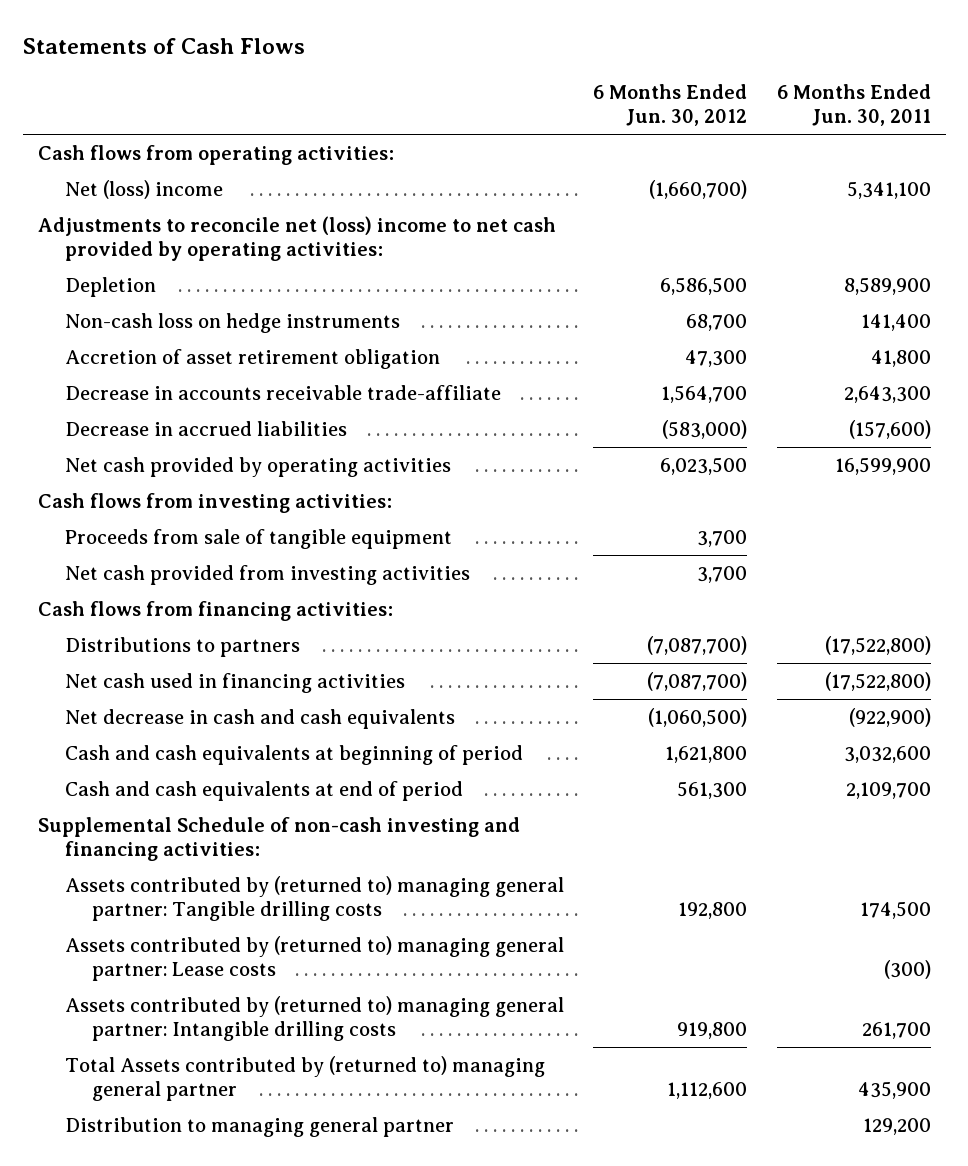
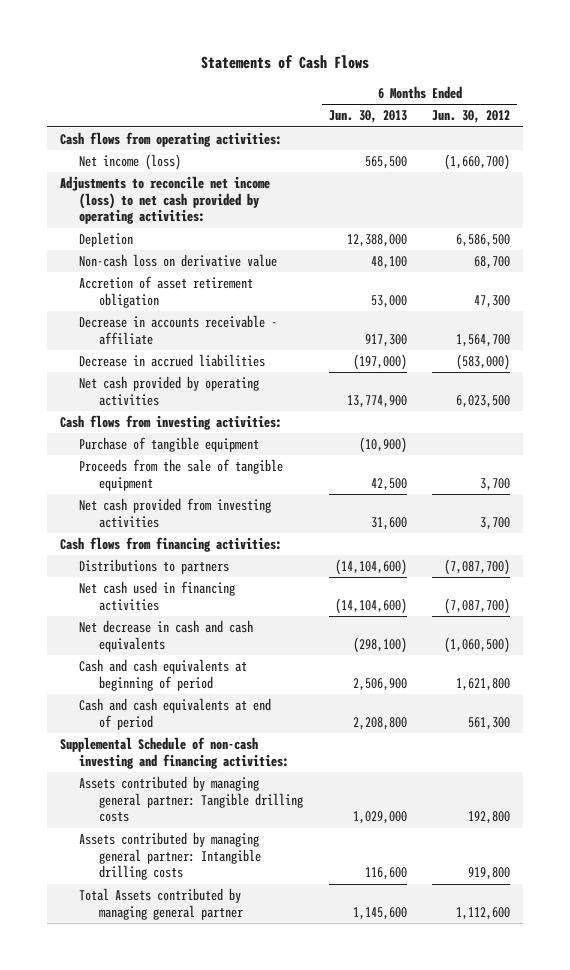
- | 6 Months Ended Jun. 30, 2012 | 6 Months Ended Jun. 30, 2011
+ | 6 Months Ended Jun. 30, 2013 | 6 Months Ended Jun. 30, 2012
- Net (loss) income | (1,660,700) | 5,341,100
- Adjustments to reconcile net (loss) income to net cash provided by operating activities:
+ Net income (loss) | 565,500 | (1,660,700)
+ Adjustments to reconcile net income (loss) to net cash provided by operating activities:
- Non-cash loss on hedge instruments | 68,700 | 141,400
+ Non-cash loss on derivative value | 48,100 | 68,700
- Decrease in accounts receivable trade-affiliate | 1,564,700 | 2,643,300
+ Decrease in accounts receivable - affiliate | 917,300 | 1,564,700
- Proceeds from sale of tangible equipment | 3,700 |
+ Purchase of tangible equipment | (10,900) |
+ Proceeds from the sale of tangible equipment | 42,500 | 3,700
- Assets contributed by (returned to) managing general partner: Tangible drilling costs | 192,800 | 174,500
- Assets contributed by (returned to) managing general partner: Lease costs | | (300)
- Assets contributed by (returned to) managing general partner: Intangible drilling costs | 919,800 | 261,700
- Total Assets contributed by (returned to) managing general partner | 1,112,600 | 435,900
- Distribution to managing general partner | | 129,200
+ Assets contributed by managing general partner: Tangible drilling costs | 1,029,000 | 192,800
+ Assets contributed by managing general partner: Intangible drilling costs | 116,600 | 919,800
+ Total Assets contributed by managing general partner | 1,145,600 | 1,112,600

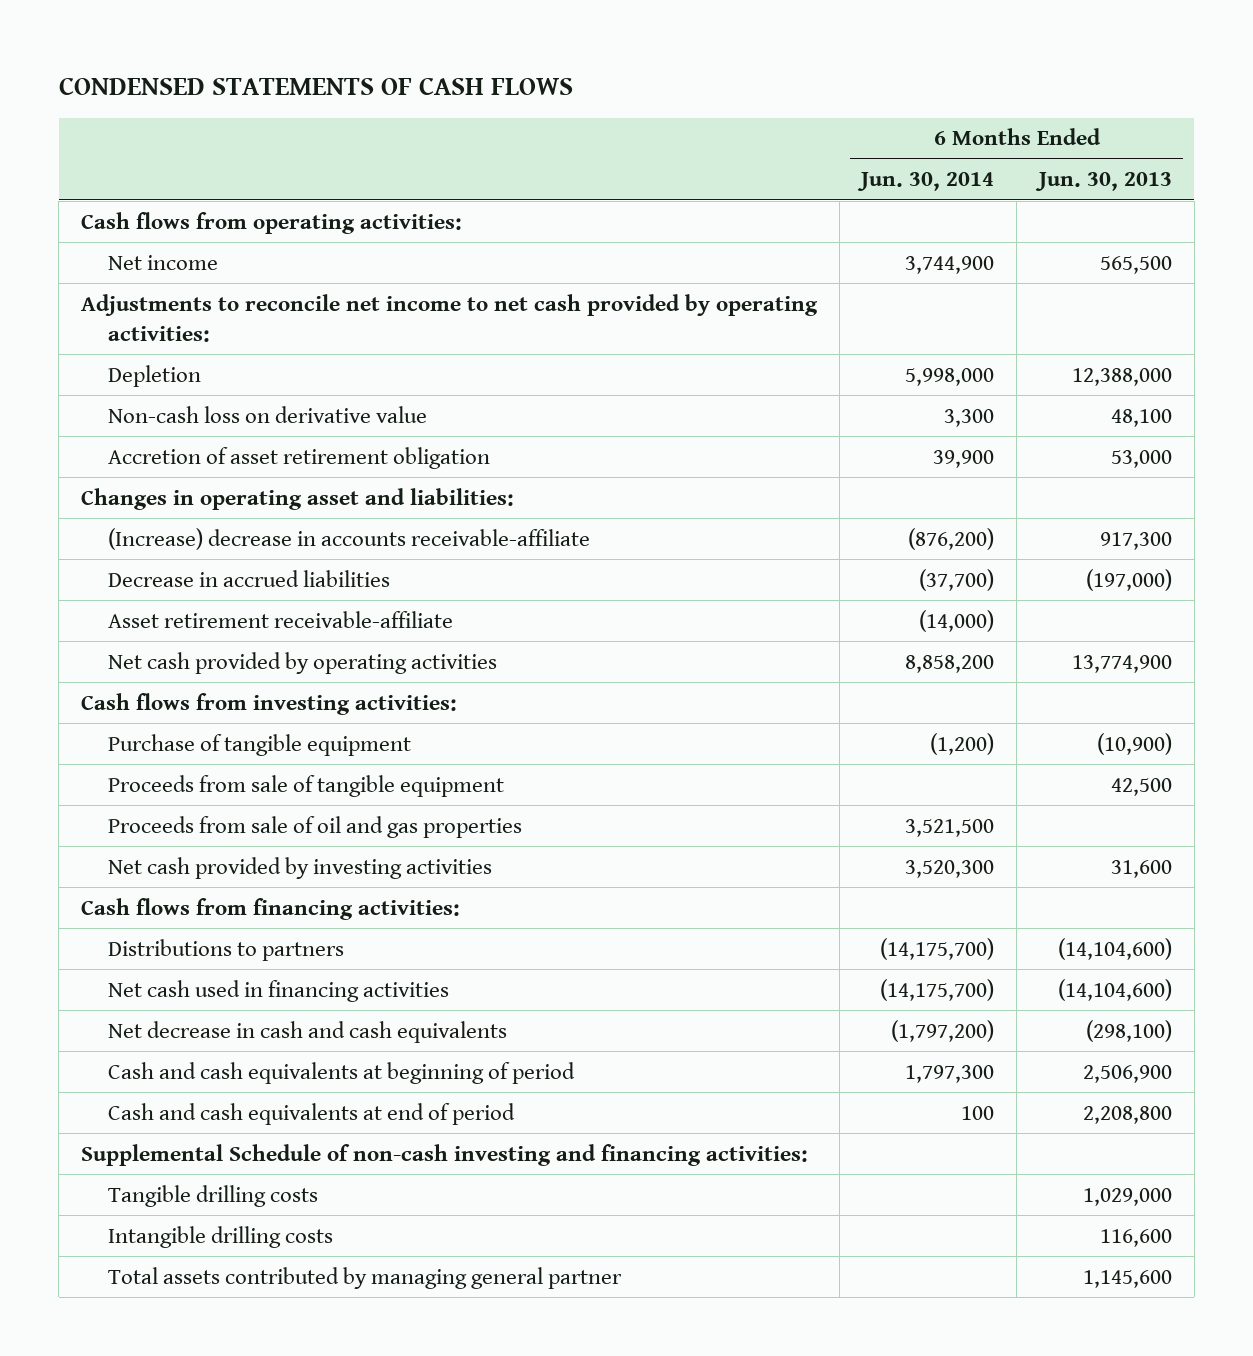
- Statements of Cash Flows
+ CONDENSED STATEMENTS OF CASH FLOWS
- | 6 Months Ended Jun. 30, 2013 | 6 Months Ended Jun. 30, 2012
+ | 6 Months Ended Jun. 30, 2014 | 6 Months Ended Jun. 30, 2013
- Net income (loss) | 565,500 | (1,660,700)
- Adjustments to reconcile net income (loss) to net cash provided by operating activities:
+ Net income | 3,744,900 | 565,500
+ Adjustments to reconcile net income to net cash provided by operating activities:
- Decrease in accounts receivable - affiliate | 917,300 | 1,564,700
+ Changes in operating asset and liabilities:
+ (Increase) decrease in accounts receivable-affiliate | (876,200) | 917,300
+ Asset retirement receivable-affiliate | (14,000) |
- Proceeds from the sale of tangible equipment | 42,500 | 3,700
- Net cash provided from investing activities | 31,600 | 3,700
+ Proceeds from sale of tangible equipment | | 42,500
+ Proceeds from sale of oil and gas properties | 3,521,500 |
+ Net cash provided by investing activities | 3,520,300 | 31,600
- Assets contributed by managing general partner: Tangible drilling costs | 1,029,000 | 192,800
- Assets contributed by managing general partner: Intangible drilling costs | 116,600 | 919,800
- Total Assets contributed by managing general partner | 1,145,600 | 1,112,600
+ Tangible drilling costs | | 1,029,000
+ Intangible drilling costs | | 116,600
+ Total assets contributed by managing general partner | | 1,145,600

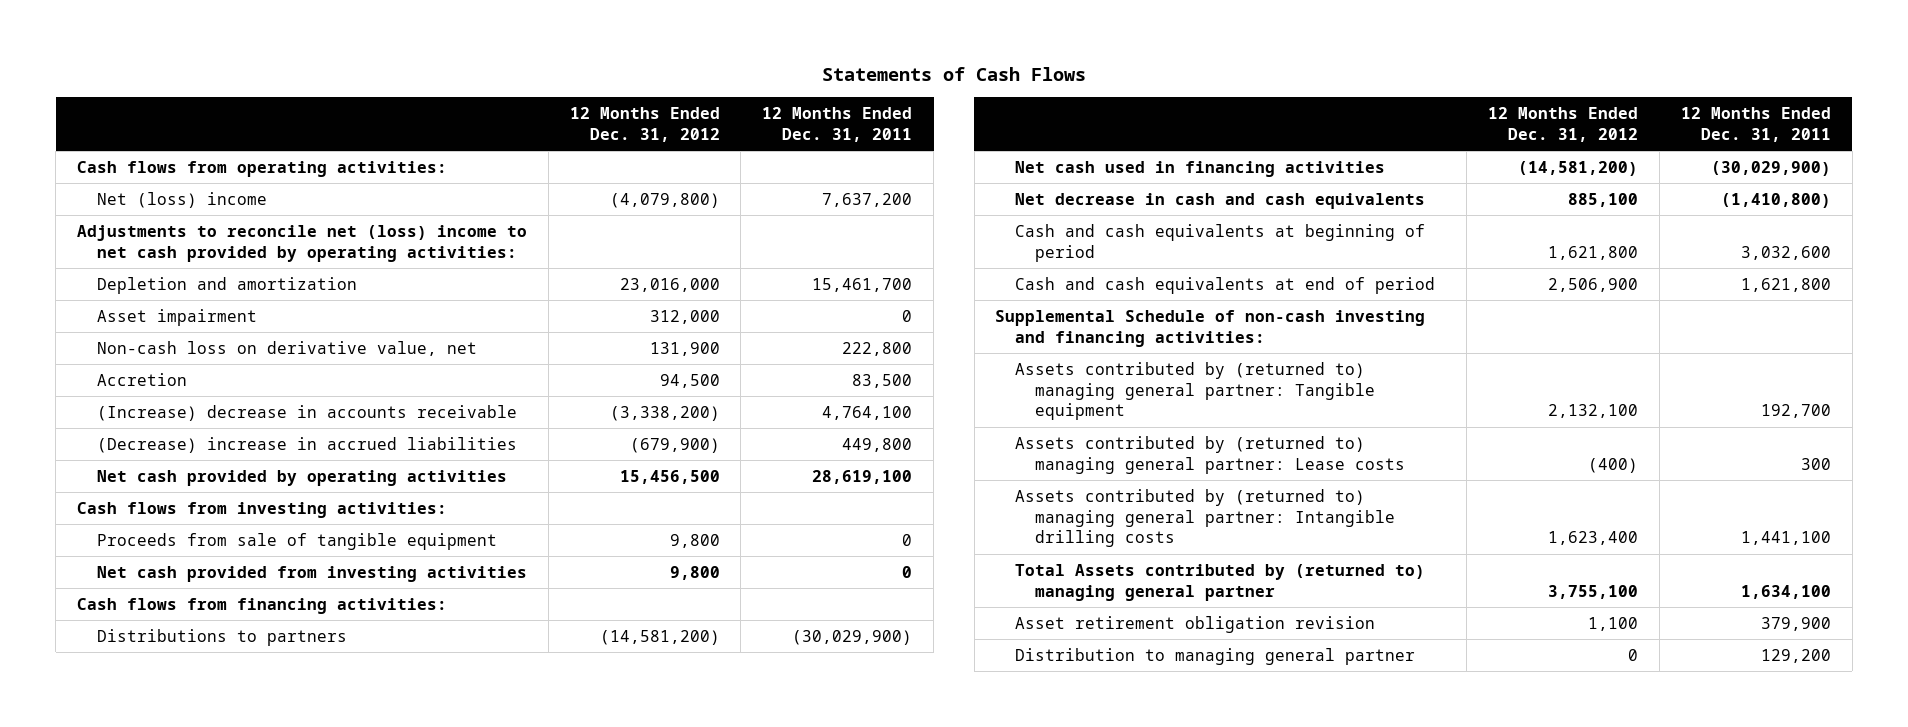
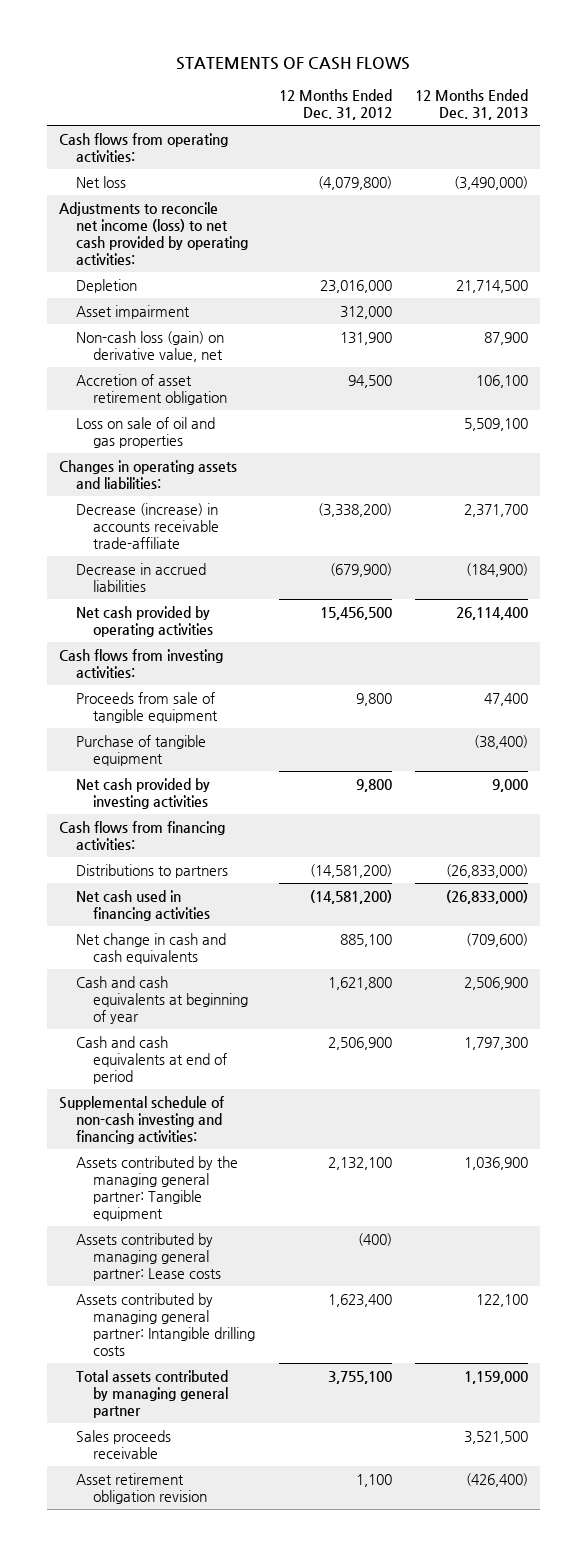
- Statements of Cash Flows
+ STATEMENTS OF CASH FLOWS
- | 12 Months Ended Dec. 31, 2012 | 12 Months Ended Dec. 31, 2011
+ | 12 Months Ended Dec. 31, 2012 | 12 Months Ended Dec. 31, 2013
- Net (loss) income | (4,079,800) | 7,637,200
- Adjustments to reconcile net (loss) income to net cash provided by operating activities:
- Depletion and amortization | 23,016,000 | 15,461,700
+ Net loss | (4,079,800) | (3,490,000)
+ Adjustments to reconcile net income (loss) to net cash provided by operating activities:
+ Depletion | 23,016,000 | 21,714,500
- Non-cash loss on derivative value, net | 131,900 | 222,800
- Accretion | 94,500 | 83,500
- (Increase) decrease in accounts receivable | (3,338,200) | 4,764,100
- (Decrease) increase in accrued liabilities | (679,900) | 449,800
+ Non-cash loss (gain) on derivative value, net | 131,900 | 87,900
+ Accretion of asset retirement obligation | 94,500 | 106,100
+ Loss on sale of oil and gas properties | | 5,509,100
+ Changes in operating assets and liabilities:
+ Decrease (increase) in accounts receivable trade-affiliate | (3,338,200) | 2,371,700
+ Decrease in accrued liabilities | (679,900) | (184,900)
- Net cash provided from investing activities | 9,800 | 0
+ Purchase of tangible equipment | | (38,400)
+ Net cash provided by investing activities | 9,800 | 9,000
- Net decrease in cash and cash equivalents | 885,100 | (1,410,800)
- Cash and cash equivalents at beginning of period | 1,621,800 | 3,032,600
+ Net change in cash and cash equivalents | 885,100 | (709,600)
+ Cash and cash equivalents at beginning of year | 1,621,800 | 2,506,900
- Supplemental Schedule of non-cash investing and financing activities:
- Assets contributed by (returned to) managing general partner: Tangible equipment | 2,132,100 | 192,700
- Assets contributed by (returned to) managing general partner: Lease costs | (400) | 300
- Assets contributed by (returned to) managing general partner: Intangible drilling costs | 1,623,400 | 1,441,100
- Total Assets contributed by (returned to) managing general partner | 3,755,100 | 1,634,100
+ Supplemental schedule of non-cash investing and financing activities:
+ Assets contributed by the managing general partner: Tangible equipment | 2,132,100 | 1,036,900
+ Assets contributed by managing general partner: Lease costs | (400) |
+ Assets contributed by managing general partner: Intangible drilling costs | 1,623,400 | 122,100
+ Total assets contributed by managing general partner | 3,755,100 | 1,159,000
+ Sales proceeds receivable | | 3,521,500
- Distribution to managing general partner | 0 | 129,200

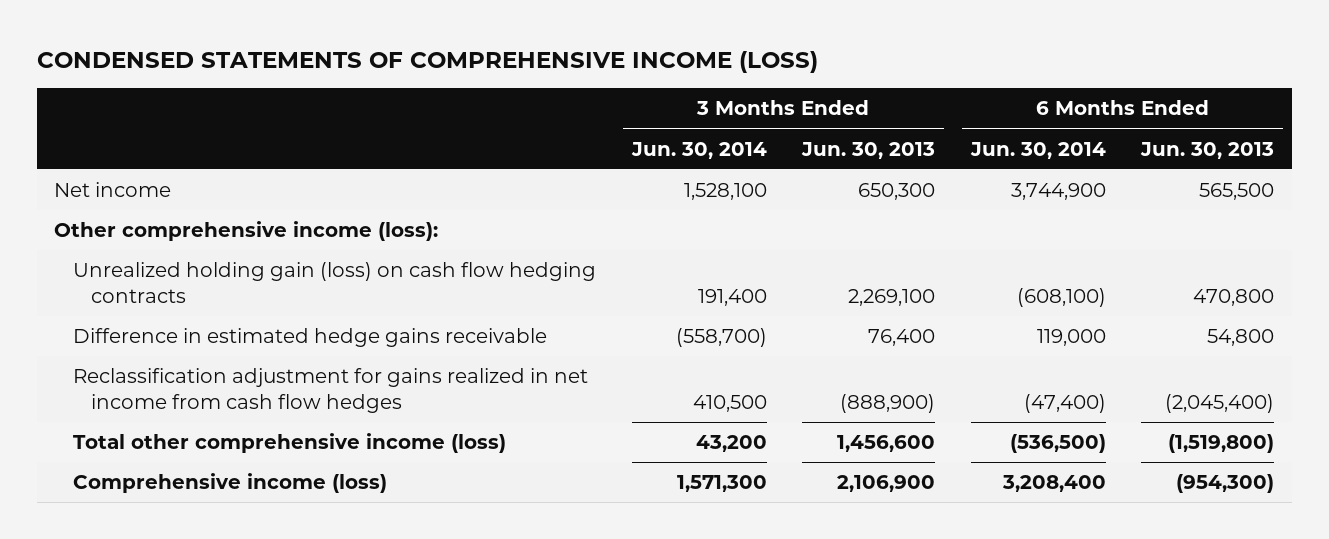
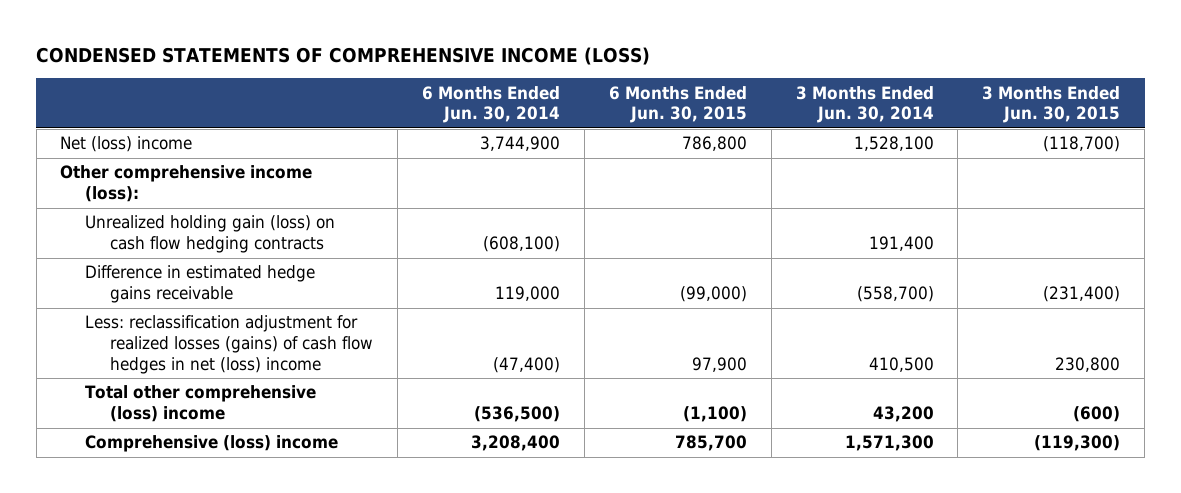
- | 3 Months Ended Jun. 30, 2014 | 3 Months Ended Jun. 30, 2013 | 6 Months Ended Jun. 30, 2014 | 6 Months Ended Jun. 30, 2013
+ | 6 Months Ended Jun. 30, 2014 | 6 Months Ended Jun. 30, 2015 | 3 Months Ended Jun. 30, 2014 | 3 Months Ended Jun. 30, 2015
- Net income | 1,528,100 | 650,300 | 3,744,900 | 565,500
+ Net (loss) income | 3,744,900 | 786,800 | 1,528,100 | (118,700)
- Reclassification adjustment for gains realized in net income from cash flow hedges | 410,500 | (888,900) | (47,400) | (2,045,400)
- Total other comprehensive income (loss) | 43,200 | 1,456,600 | (536,500) | (1,519,800)
- Comprehensive income (loss) | 1,571,300 | 2,106,900 | 3,208,400 | (954,300)
+ Less: reclassification adjustment for realized losses (gains) of cash flow hedges in net (loss) income | (47,400) | 97,900 | 410,500 | 230,800
+ Total other comprehensive (loss) income | (536,500) | (1,100) | 43,200 | (600)
+ Comprehensive (loss) income | 3,208,400 | 785,700 | 1,571,300 | (119,300)

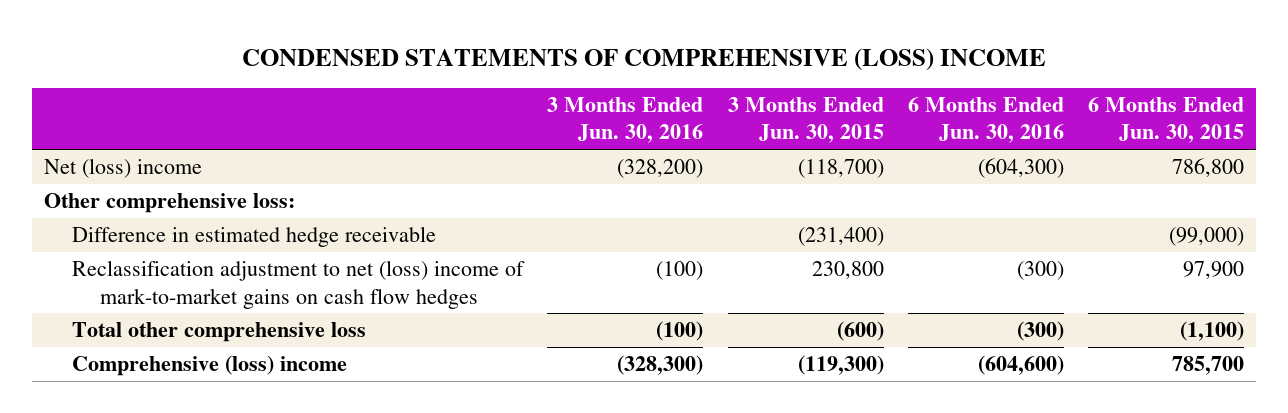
- CONDENSED STATEMENTS OF COMPREHENSIVE INCOME (LOSS)
+ CONDENSED STATEMENTS OF COMPREHENSIVE (LOSS) INCOME
- | 6 Months Ended Jun. 30, 2014 | 6 Months Ended Jun. 30, 2015 | 3 Months Ended Jun. 30, 2014 | 3 Months Ended Jun. 30, 2015
+ | 3 Months Ended Jun. 30, 2016 | 3 Months Ended Jun. 30, 2015 | 6 Months Ended Jun. 30, 2016 | 6 Months Ended Jun. 30, 2015
- Other comprehensive income (loss):
- Unrealized holding gain (loss) on cash flow hedging contracts | (608,100) | | 191,400 |
- Difference in estimated hedge gains receivable | 119,000 | (99,000) | (558,700) | (231,400)
- Less: reclassification adjustment for realized losses (gains) of cash flow hedges in net (loss) income | (47,400) | 97,900 | 410,500 | 230,800
- Total other comprehensive (loss) income | (536,500) | (1,100) | 43,200 | (600)
+ Other comprehensive loss:
+ Difference in estimated hedge receivable | | (231,400) | | (99,000)
+ Reclassification adjustment to net (loss) income of mark-to-market gains on cash flow hedges | (100) | 230,800 | (300) | 97,900
+ Total other comprehensive loss | (100) | (600) | (300) | (1,100)

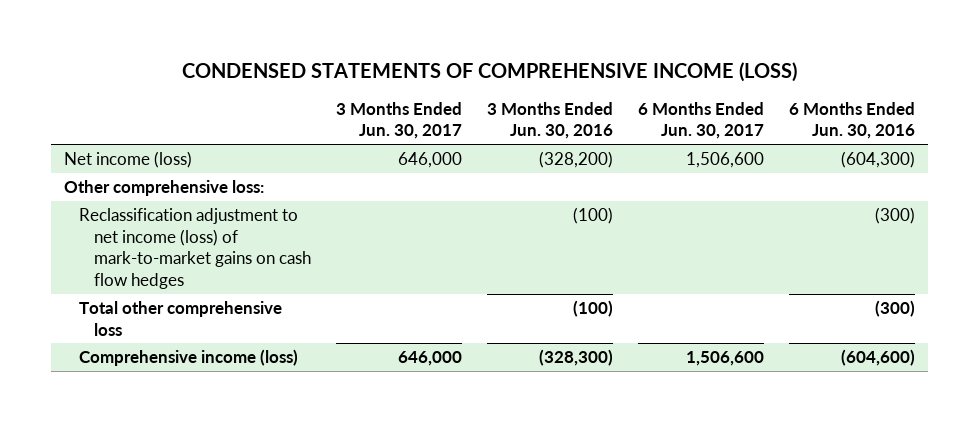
- CONDENSED STATEMENTS OF COMPREHENSIVE (LOSS) INCOME
+ CONDENSED STATEMENTS OF COMPREHENSIVE INCOME (LOSS)
- | 3 Months Ended Jun. 30, 2016 | 3 Months Ended Jun. 30, 2015 | 6 Months Ended Jun. 30, 2016 | 6 Months Ended Jun. 30, 2015
+ | 3 Months Ended Jun. 30, 2017 | 3 Months Ended Jun. 30, 2016 | 6 Months Ended Jun. 30, 2017 | 6 Months Ended Jun. 30, 2016
- Net (loss) income | (328,200) | (118,700) | (604,300) | 786,800
+ Net income (loss) | 646,000 | (328,200) | 1,506,600 | (604,300)
- Difference in estimated hedge receivable | | (231,400) | | (99,000)
- Reclassification adjustment to net (loss) income of mark-to-market gains on cash flow hedges | (100) | 230,800 | (300) | 97,900
+ Reclassification adjustment to net income (loss) of mark-to-market gains on cash flow hedges | | (100) | | (300)
- Comprehensive (loss) income | (328,300) | (119,300) | (604,600) | 785,700
+ Comprehensive income (loss) | 646,000 | (328,300) | 1,506,600 | (604,600)

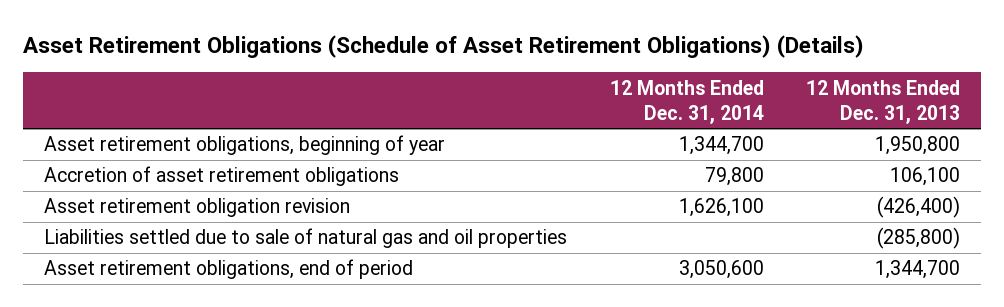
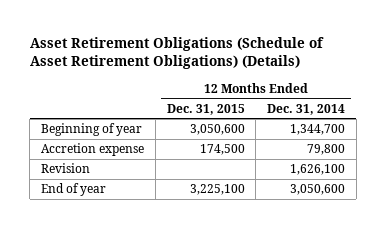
- | 12 Months Ended Dec. 31, 2014 | 12 Months Ended Dec. 31, 2013
+ | 12 Months Ended Dec. 31, 2015 | 12 Months Ended Dec. 31, 2014
- Asset retirement obligations, beginning of year | 1,344,700 | 1,950,800
- Accretion of asset retirement obligations | 79,800 | 106,100
- Asset retirement obligation revision | 1,626,100 | (426,400)
- Liabilities settled due to sale of natural gas and oil properties | | (285,800)
- Asset retirement obligations, end of period | 3,050,600 | 1,344,700
+ Beginning of year | 3,050,600 | 1,344,700
+ Accretion expense | 174,500 | 79,800
+ Revision | | 1,626,100
+ End of year | 3,225,100 | 3,050,600

